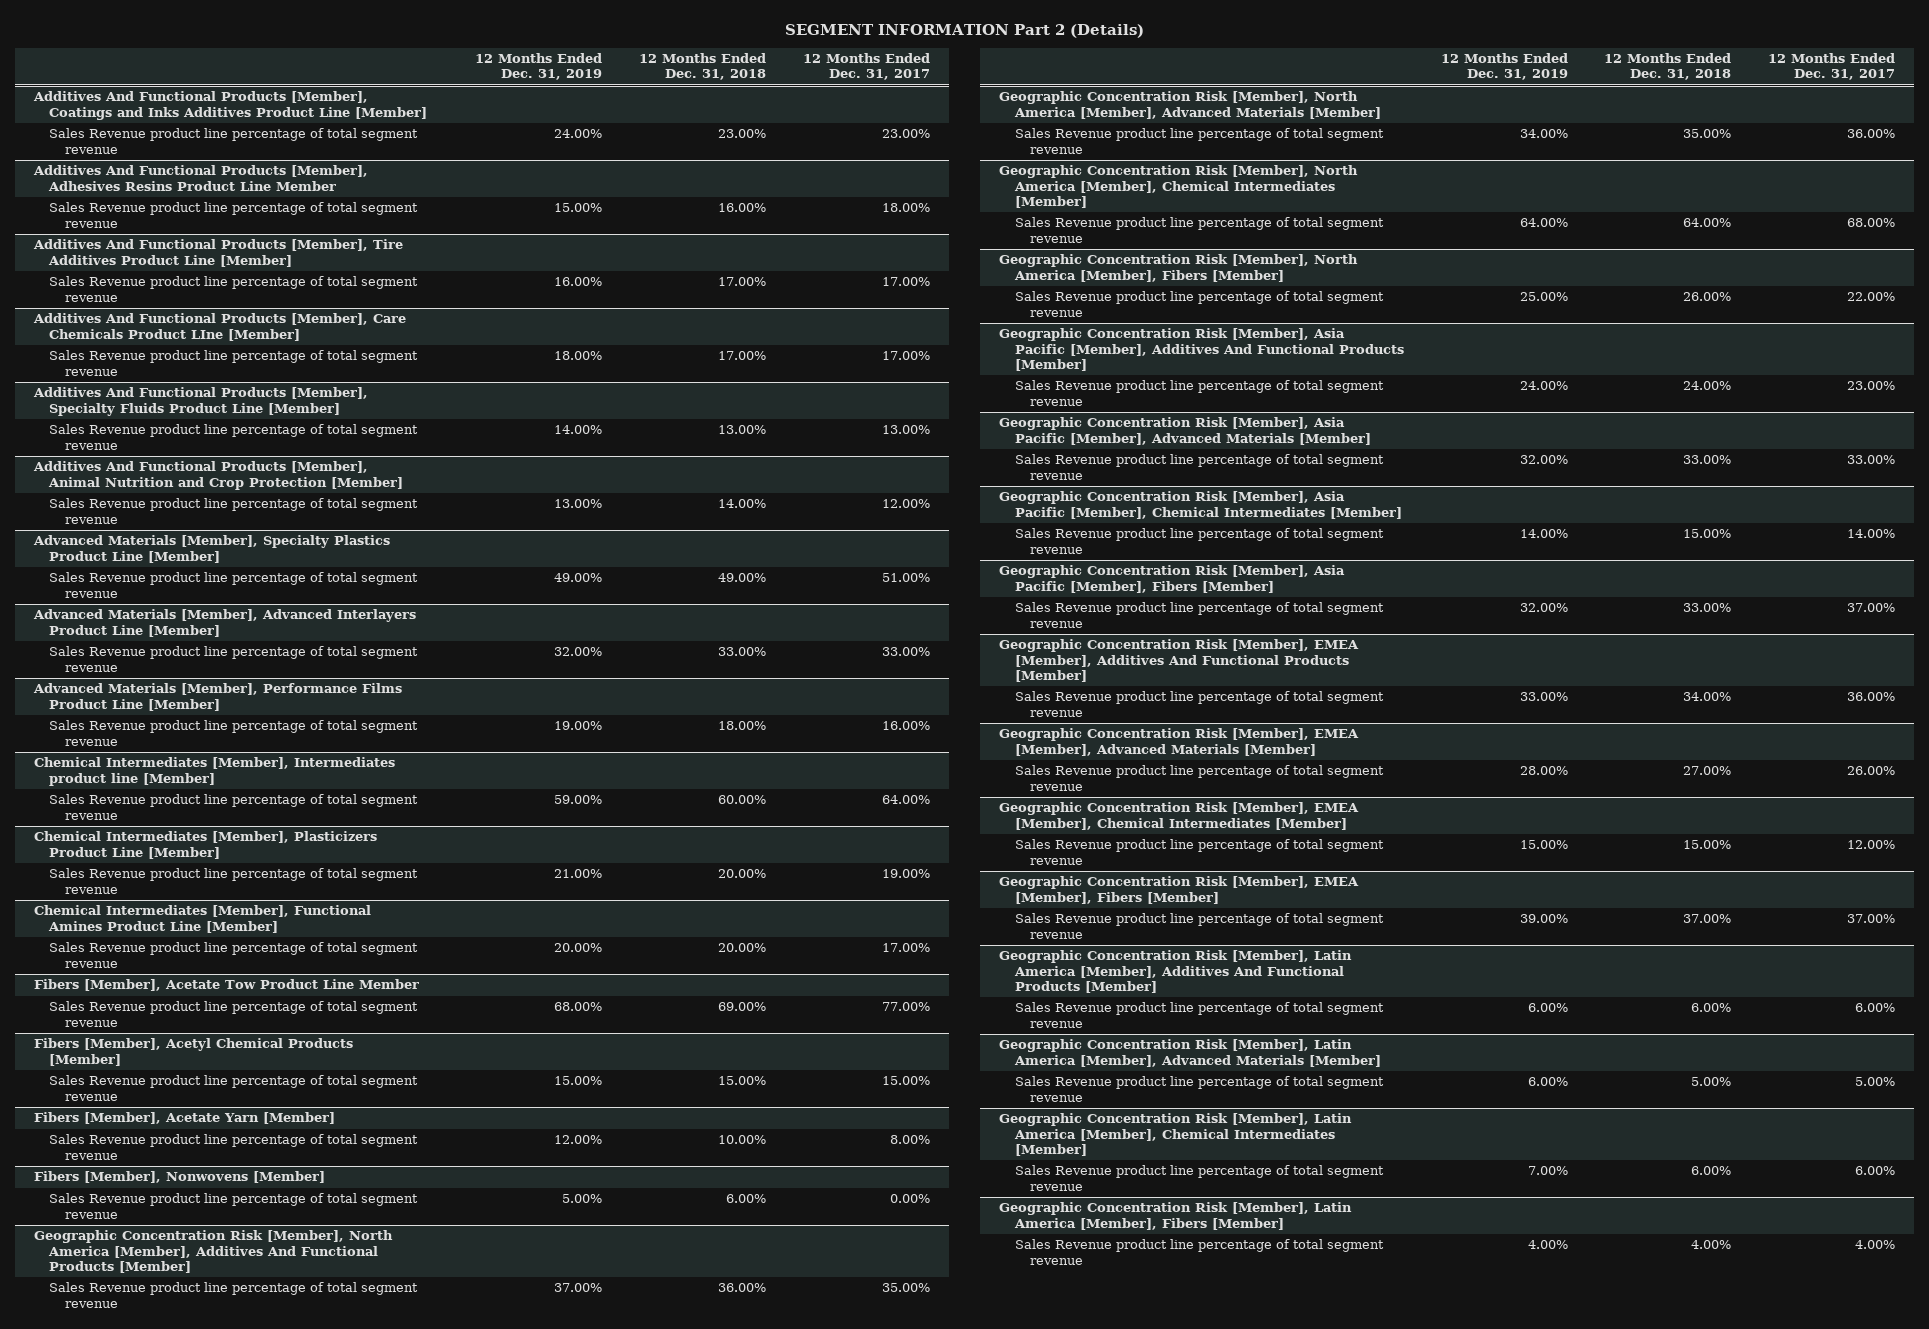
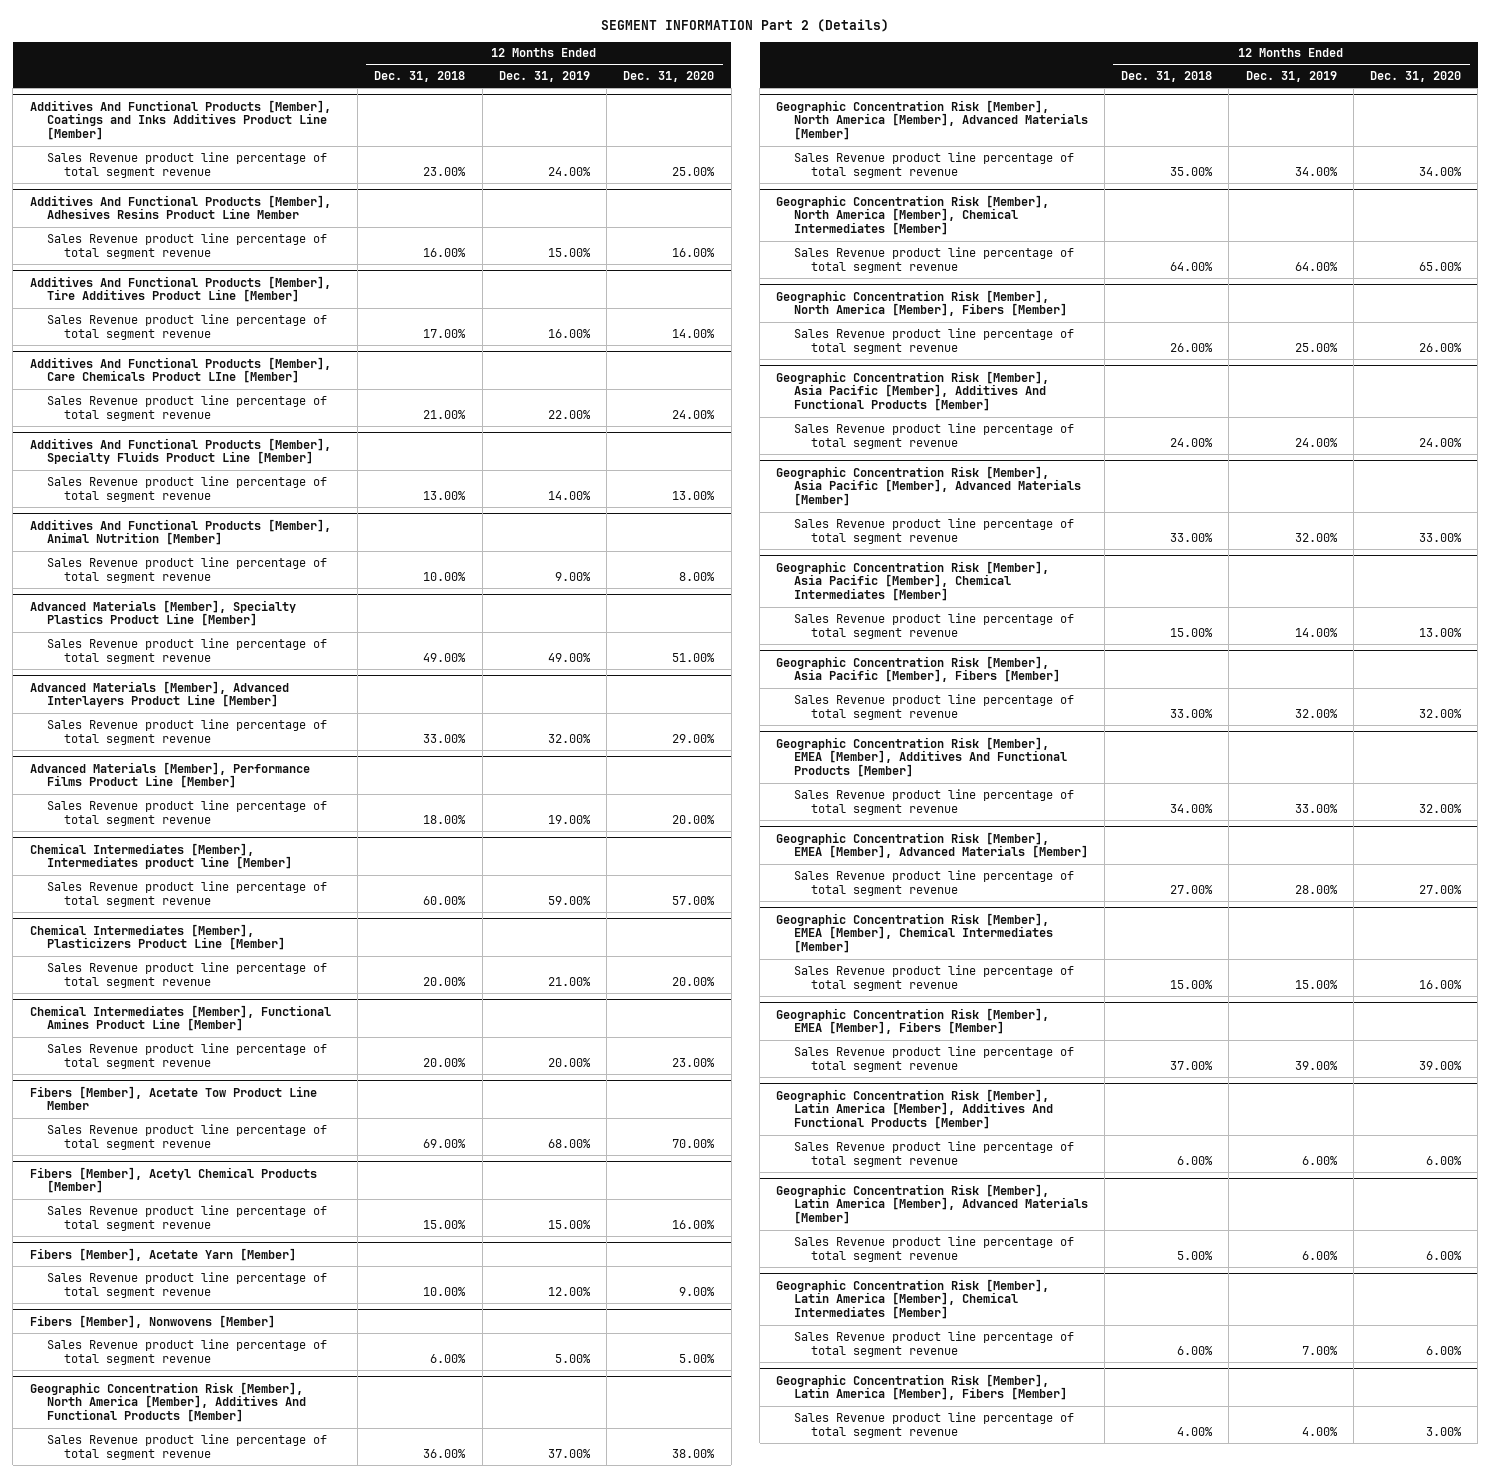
- | 12 Months Ended Dec. 31, 2019 | 12 Months Ended Dec. 31, 2018 | 12 Months Ended Dec. 31, 2017
+ | 12 Months Ended Dec. 31, 2018 | 12 Months Ended Dec. 31, 2019 | 12 Months Ended Dec. 31, 2020
@ Additives And Functional Products [Member], Care Chemicals Product LIne [Member]
- Sales Revenue product line percentage of total segment revenue | 18.00% | 17.00% | 17.00%
+ Sales Revenue product line percentage of total segment revenue | 21.00% | 22.00% | 24.00%
- Additives And Functional Products [Member], Animal Nutrition and Crop Protection [Member]
- Sales Revenue product line percentage of total segment revenue | 13.00% | 14.00% | 12.00%
+ Additives And Functional Products [Member], Animal Nutrition [Member]
+ Sales Revenue product line percentage of total segment revenue | 10.00% | 9.00% | 8.00%

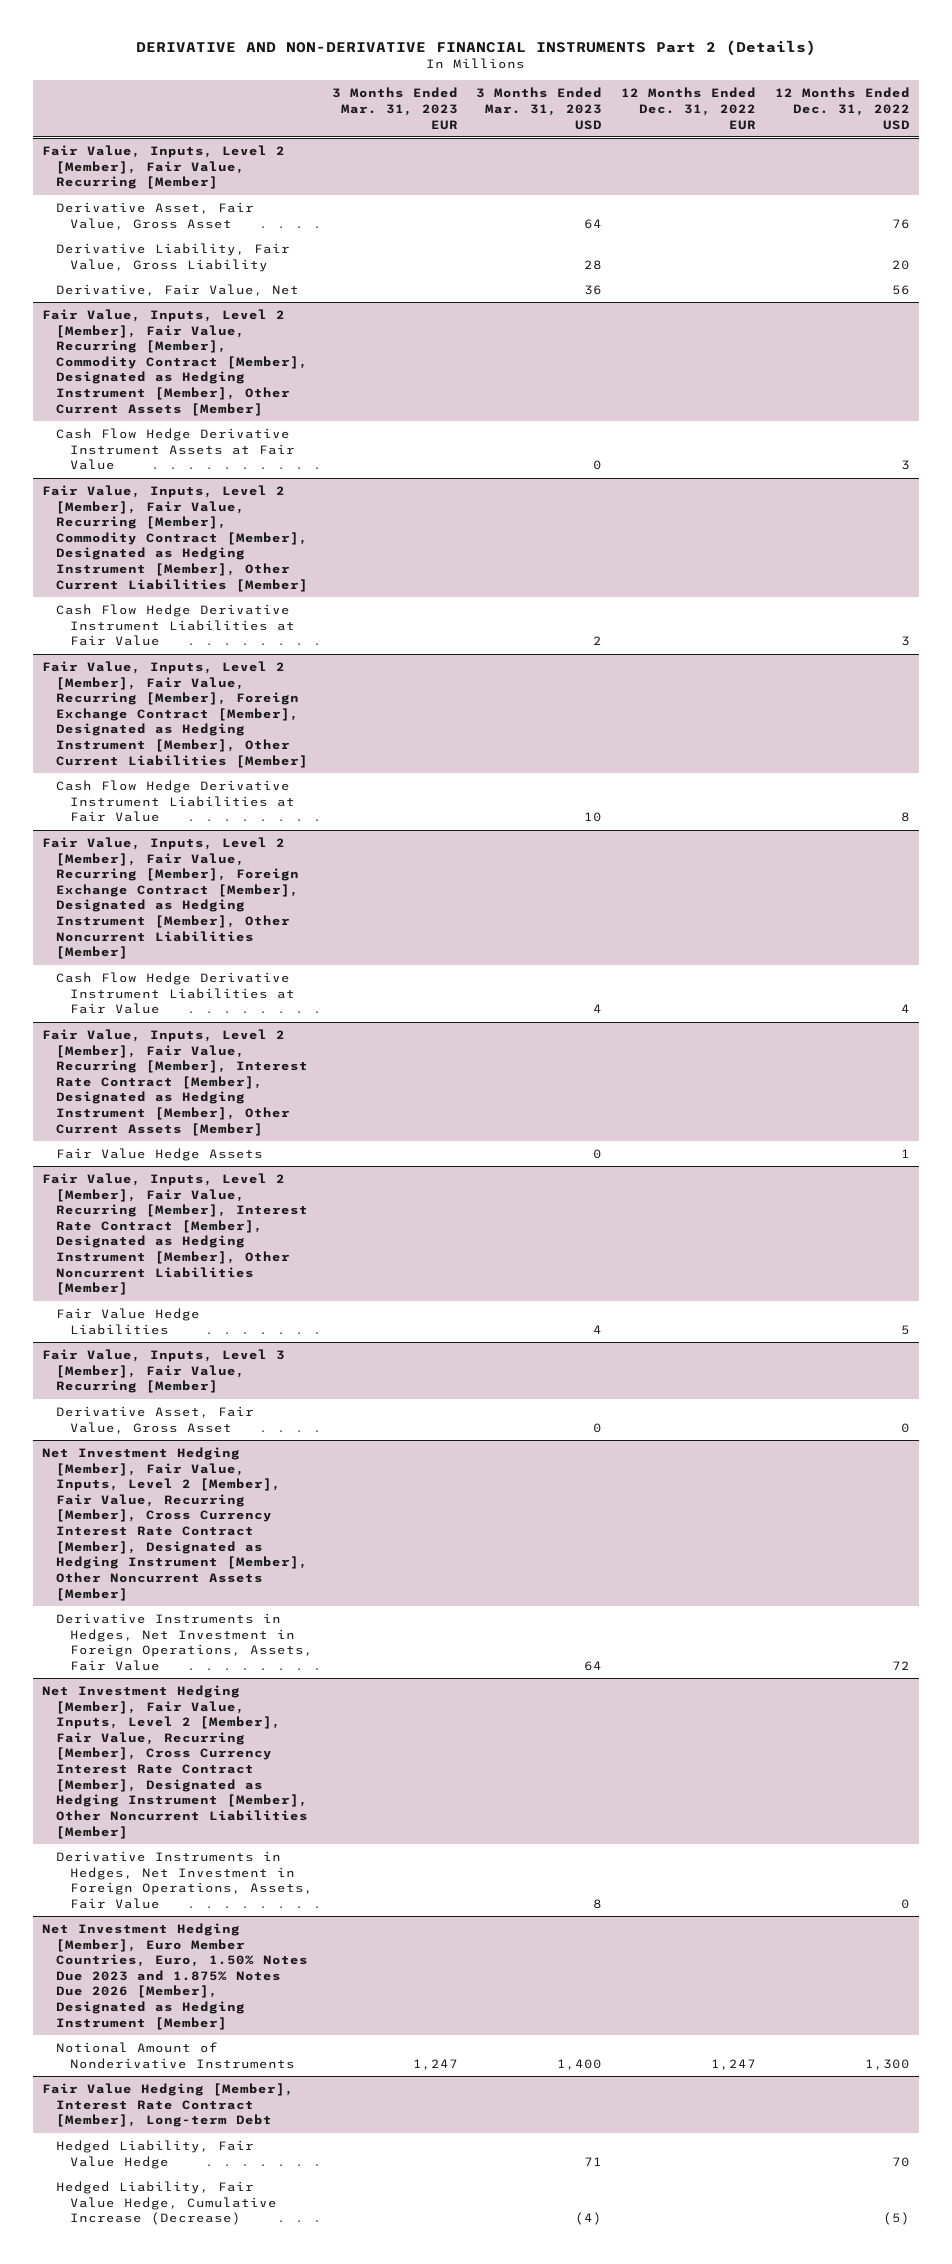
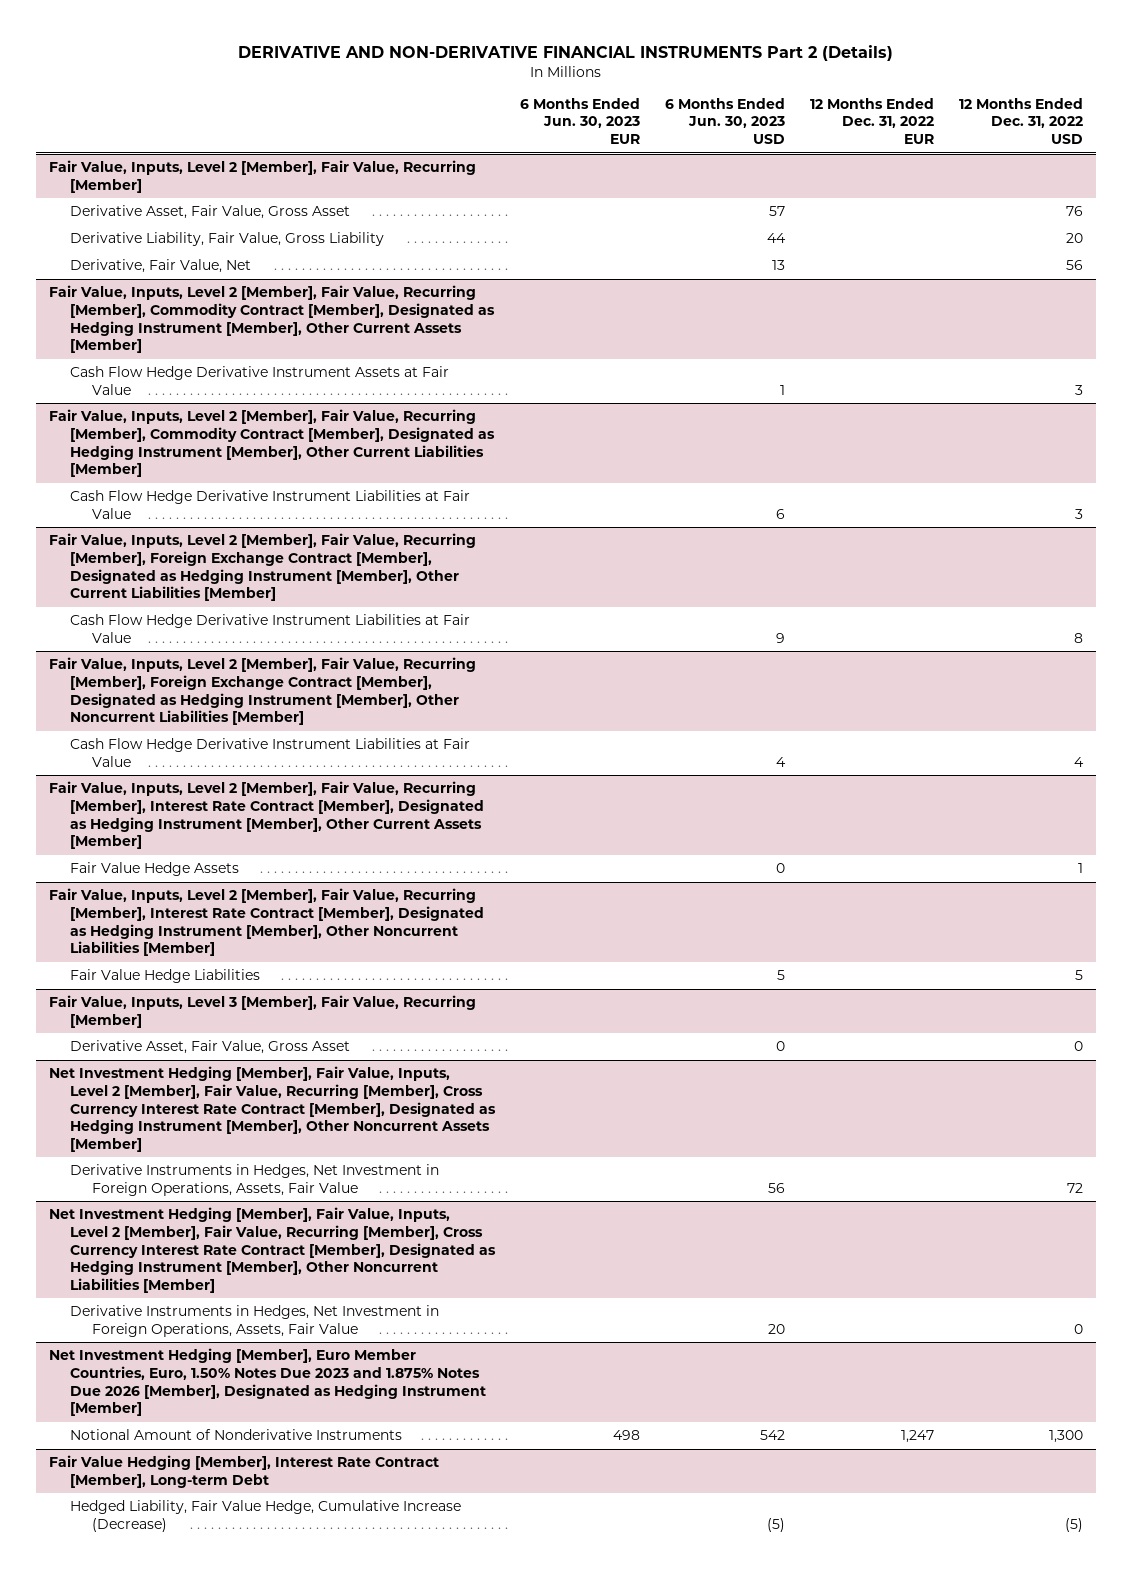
- | 3 Months Ended Mar. 31, 2023 EUR | 3 Months Ended Mar. 31, 2023 USD | 12 Months Ended Dec. 31, 2022 EUR | 12 Months Ended Dec. 31, 2022 USD
+ | 6 Months Ended Jun. 30, 2023 EUR | 6 Months Ended Jun. 30, 2023 USD | 12 Months Ended Dec. 31, 2022 EUR | 12 Months Ended Dec. 31, 2022 USD
@ Fair Value Hedging [Member], Interest Rate Contract [Member], Long-term Debt
- Hedged Liability, Fair Value Hedge | | 71 | | 70

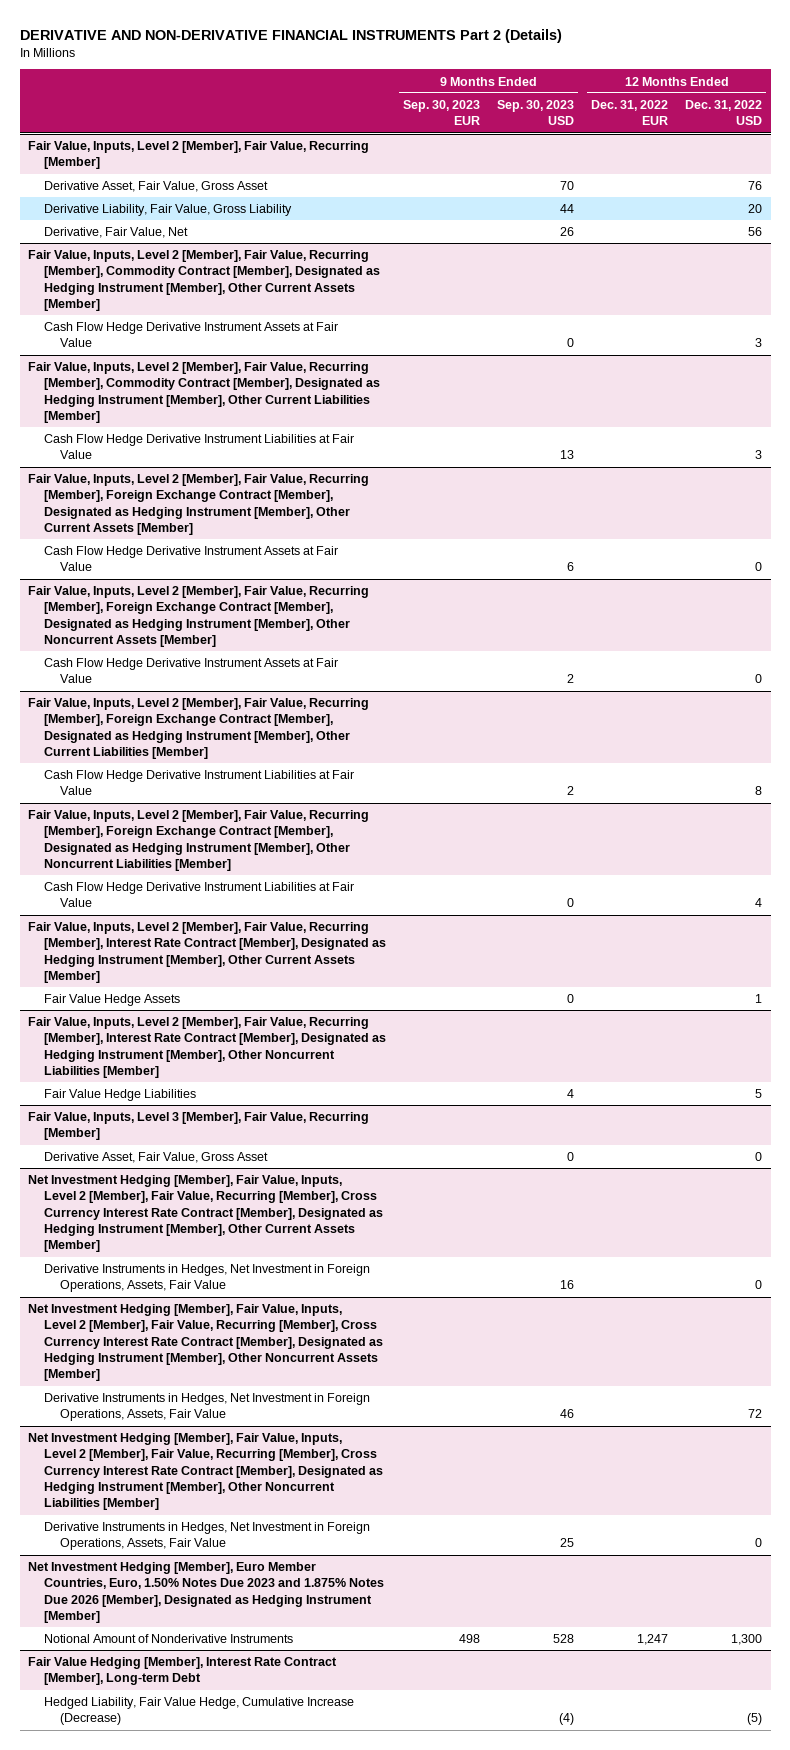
- | 6 Months Ended Jun. 30, 2023 EUR | 6 Months Ended Jun. 30, 2023 USD | 12 Months Ended Dec. 31, 2022 EUR | 12 Months Ended Dec. 31, 2022 USD
+ | 9 Months Ended Sep. 30, 2023 EUR | 9 Months Ended Sep. 30, 2023 USD | 12 Months Ended Dec. 31, 2022 EUR | 12 Months Ended Dec. 31, 2022 USD
+ Fair Value, Inputs, Level 2 [Member], Fair Value, Recurring [Member], Foreign Exchange Contract [Member], Designated as Hedging Instrument [Member], Other Current Assets [Member]
+ Cash Flow Hedge Derivative Instrument Assets at Fair Value | | 6 | | 0
+ Fair Value, Inputs, Level 2 [Member], Fair Value, Recurring [Member], Foreign Exchange Contract [Member], Designated as Hedging Instrument [Member], Other Noncurrent Assets [Member]
+ Cash Flow Hedge Derivative Instrument Assets at Fair Value | | 2 | | 0
+ Net Investment Hedging [Member], Fair Value, Inputs, Level 2 [Member], Fair Value, Recurring [Member], Cross Currency Interest Rate Contract [Member], Designated as Hedging Instrument [Member], Other Current Assets [Member]
+ Derivative Instruments in Hedges, Net Investment in Foreign Operations, Assets, Fair Value | | 16 | | 0

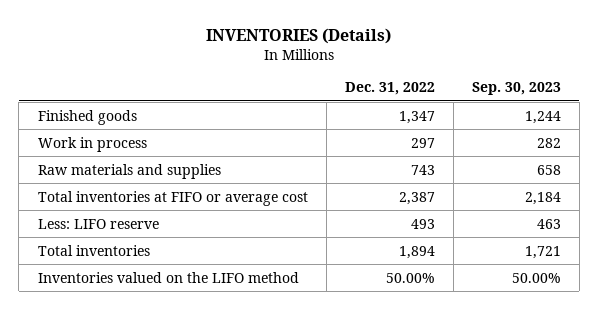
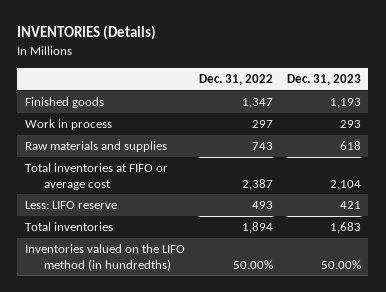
- | Dec. 31, 2022 | Sep. 30, 2023
+ | Dec. 31, 2022 | Dec. 31, 2023
- Inventories valued on the LIFO method | 50.00% | 50.00%
+ Inventories valued on the LIFO method (in hundredths) | 50.00% | 50.00%

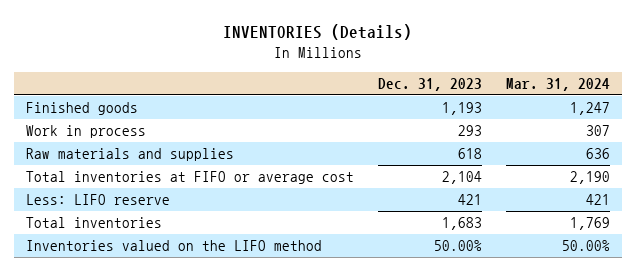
- | Dec. 31, 2022 | Dec. 31, 2023
+ | Dec. 31, 2023 | Mar. 31, 2024
- Inventories valued on the LIFO method (in hundredths) | 50.00% | 50.00%
+ Inventories valued on the LIFO method | 50.00% | 50.00%

